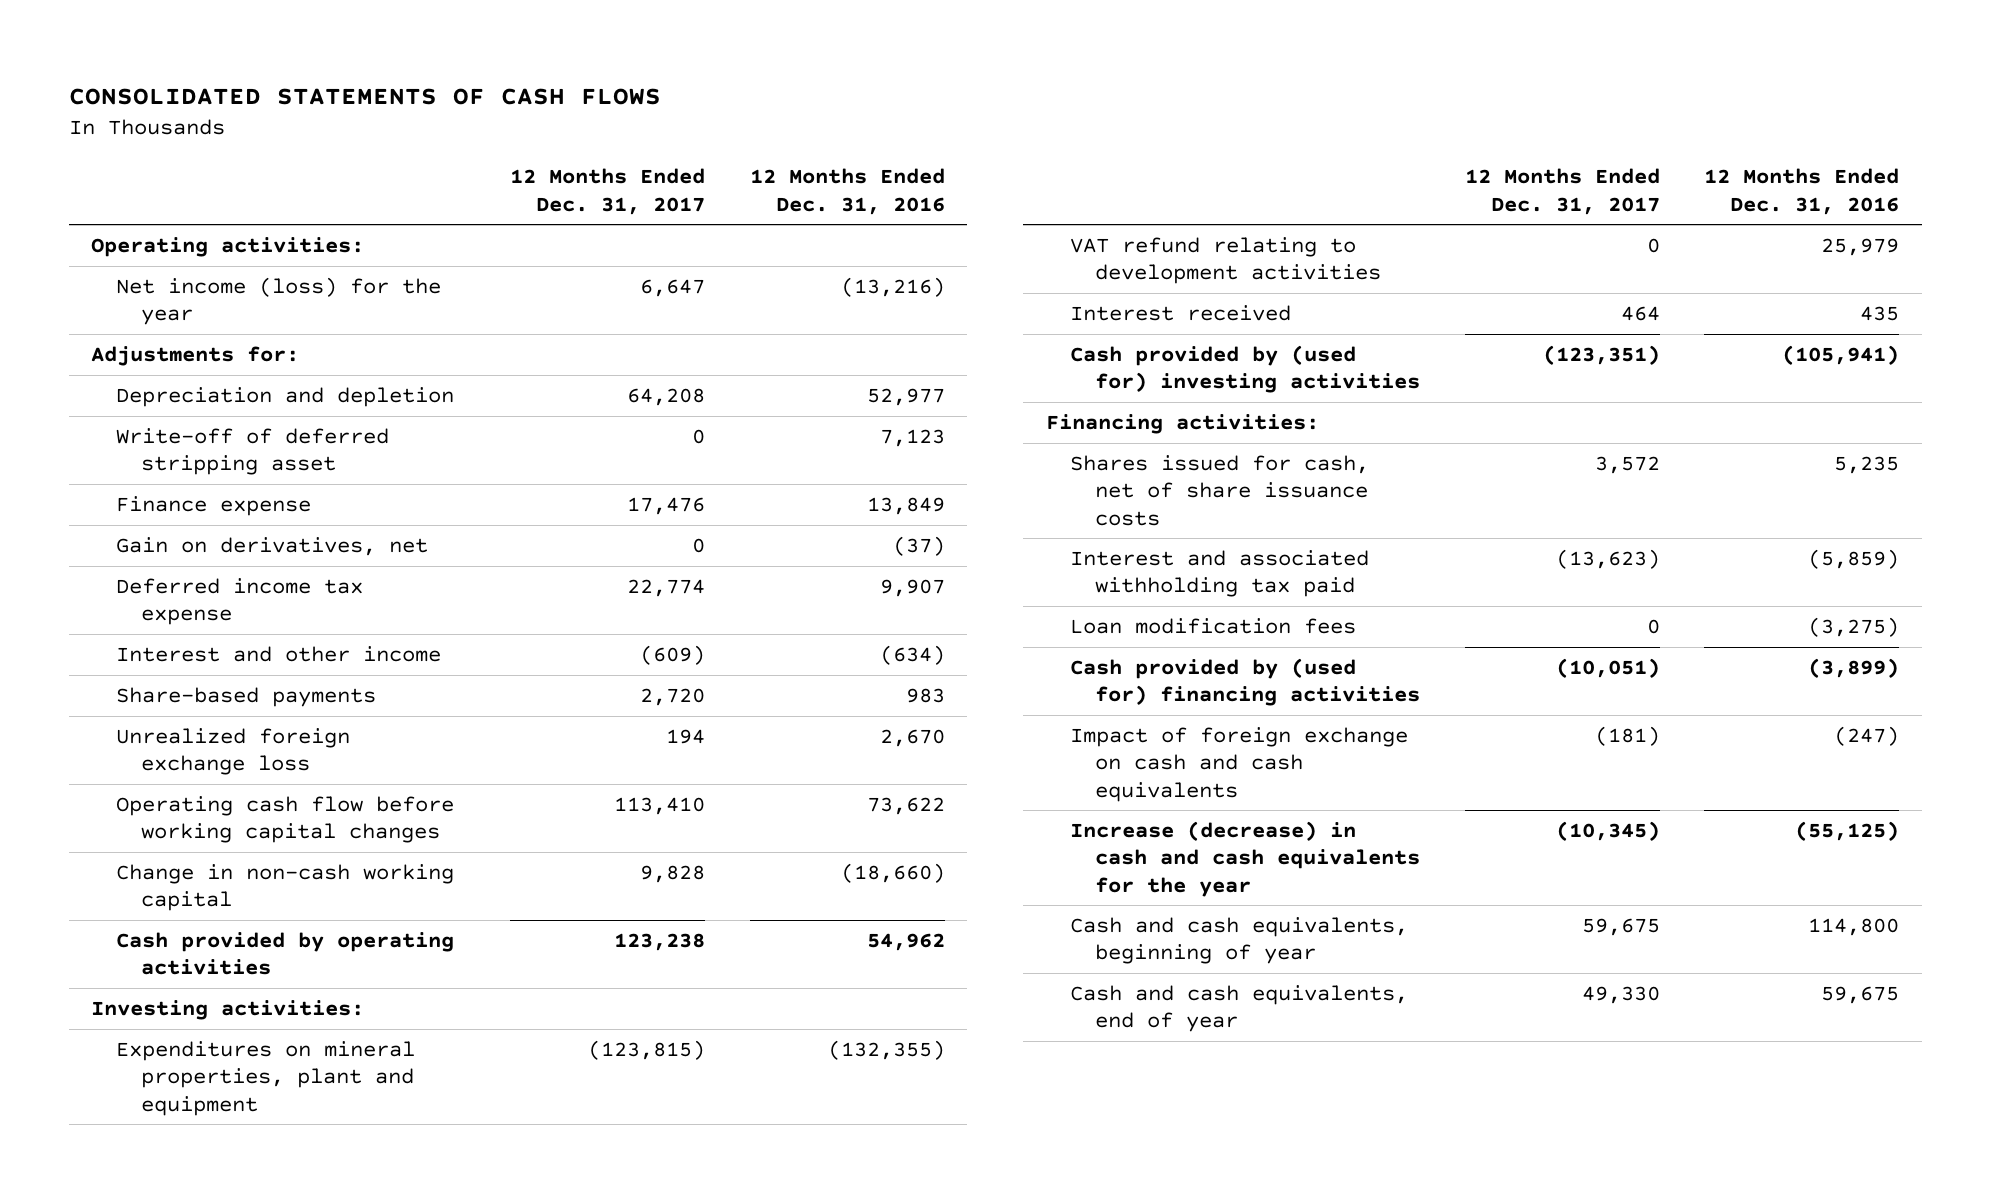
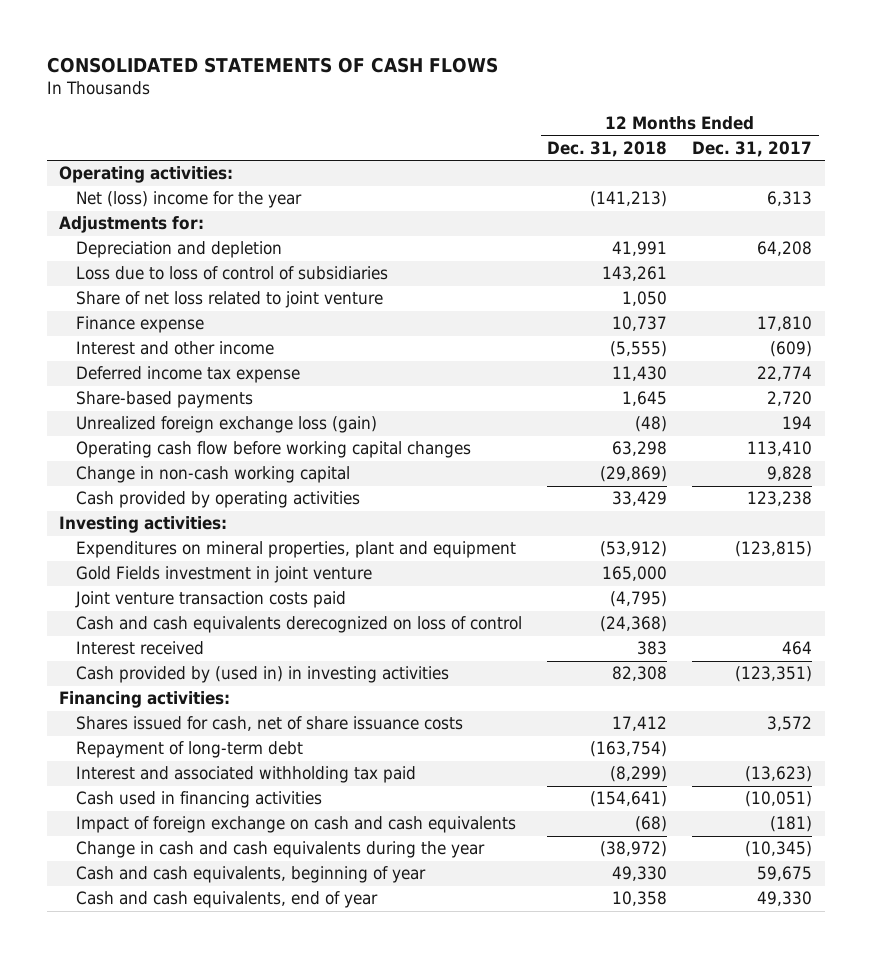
- | 12 Months Ended Dec. 31, 2017 | 12 Months Ended Dec. 31, 2016
+ | 12 Months Ended Dec. 31, 2018 | 12 Months Ended Dec. 31, 2017
- Net income (loss) for the year | 6,647 | (13,216)
+ Net (loss) income for the year | (141,213) | 6,313
- Write-off of deferred stripping asset | 0 | 7,123
- Finance expense | 17,476 | 13,849
- Gain on derivatives, net | 0 | (37)
+ Loss due to loss of control of subsidiaries | 143,261 |
+ Share of net loss related to joint venture | 1,050 |
+ Finance expense | 10,737 | 17,810
moved down: Deferred income tax expense | 11,430 | 22,774
- Unrealized foreign exchange loss | 194 | 2,670
+ Unrealized foreign exchange loss (gain) | (48) | 194
- VAT refund relating to development activities | 0 | 25,979
+ Gold Fields investment in joint venture | 165,000 |
+ Joint venture transaction costs paid | (4,795) |
+ Cash and cash equivalents derecognized on loss of control | (24,368) |
- Cash provided by (used for) investing activities | (123,351) | (105,941)
+ Cash provided by (used in) in investing activities | 82,308 | (123,351)
+ Repayment of long-term debt | (163,754) |
- Loan modification fees | 0 | (3,275)
- Cash provided by (used for) financing activities | (10,051) | (3,899)
+ Cash used in financing activities | (154,641) | (10,051)
- Increase (decrease) in cash and cash equivalents for the year | (10,345) | (55,125)
+ Change in cash and cash equivalents during the year | (38,972) | (10,345)

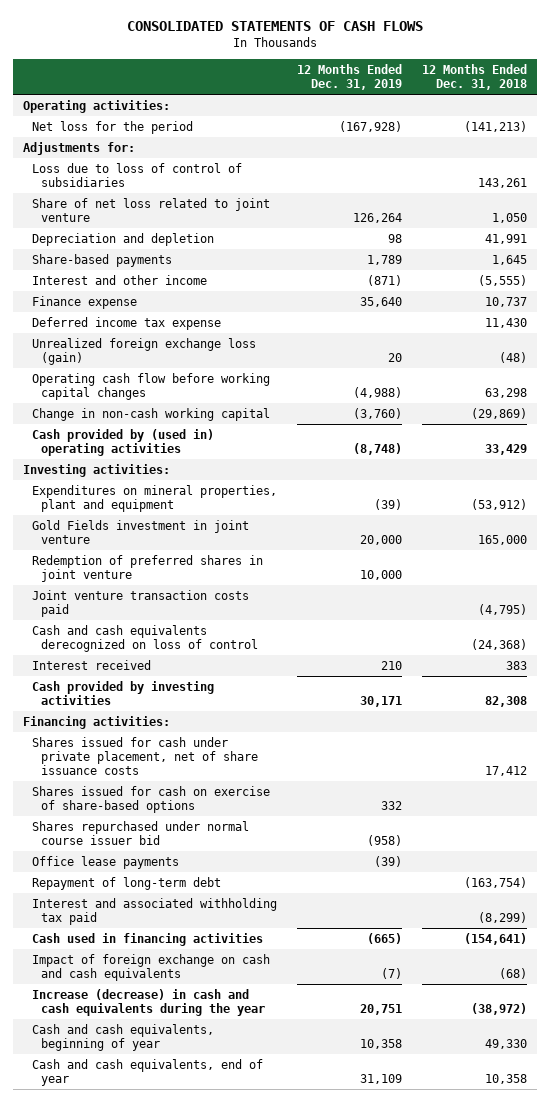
- | 12 Months Ended Dec. 31, 2018 | 12 Months Ended Dec. 31, 2017
+ | 12 Months Ended Dec. 31, 2019 | 12 Months Ended Dec. 31, 2018
- Net (loss) income for the year | (141,213) | 6,313
+ Net loss for the period | (167,928) | (141,213)
moved down: Depreciation and depletion | 98 | 41,991
moved up: Share-based payments | 1,789 | 1,645
moved down: Finance expense | 35,640 | 10,737
- Cash provided by operating activities | 33,429 | 123,238
+ Cash provided by (used in) operating activities | (8,748) | 33,429
+ Redemption of preferred shares in joint venture | 10,000 |
- Cash provided by (used in) in investing activities | 82,308 | (123,351)
+ Cash provided by investing activities | 30,171 | 82,308
- Shares issued for cash, net of share issuance costs | 17,412 | 3,572
+ Shares issued for cash under private placement, net of share issuance costs | | 17,412
+ Shares issued for cash on exercise of share-based options | 332 |
+ Shares repurchased under normal course issuer bid | (958) |
+ Office lease payments | (39) |
- Change in cash and cash equivalents during the year | (38,972) | (10,345)
+ Increase (decrease) in cash and cash equivalents during the year | 20,751 | (38,972)

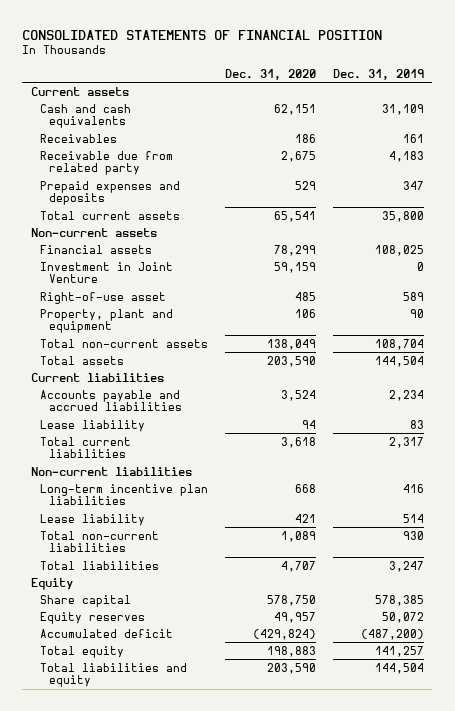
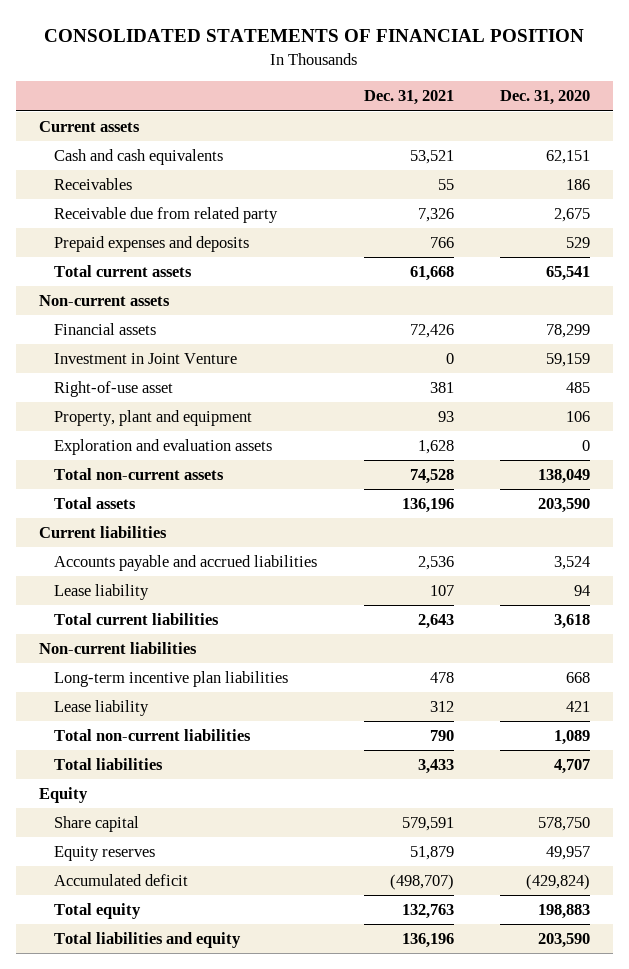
- | Dec. 31, 2020 | Dec. 31, 2019
+ | Dec. 31, 2021 | Dec. 31, 2020
+ Exploration and evaluation assets | 1,628 | 0

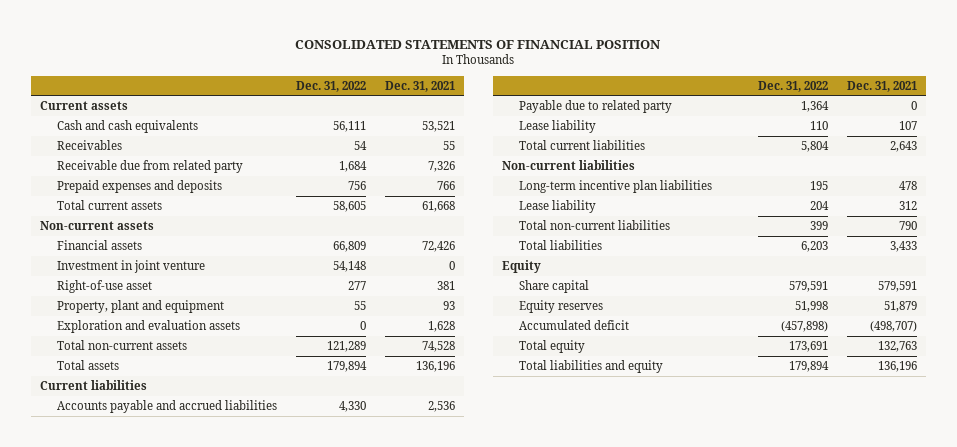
- | Dec. 31, 2021 | Dec. 31, 2020
+ | Dec. 31, 2022 | Dec. 31, 2021
- Investment in Joint Venture | 0 | 59,159
+ Investment in joint venture | 54,148 | 0
+ Payable due to related party | 1,364 | 0

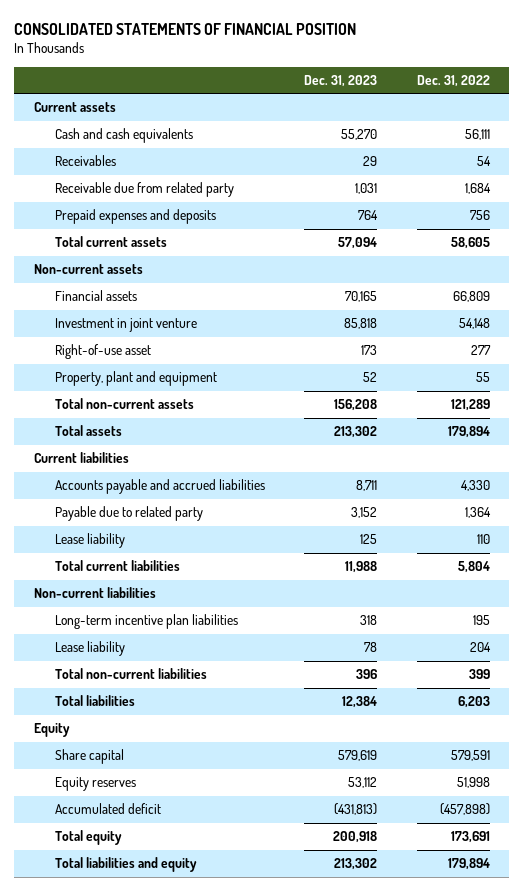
- | Dec. 31, 2022 | Dec. 31, 2021
+ | Dec. 31, 2023 | Dec. 31, 2022
- Exploration and evaluation assets | 0 | 1,628

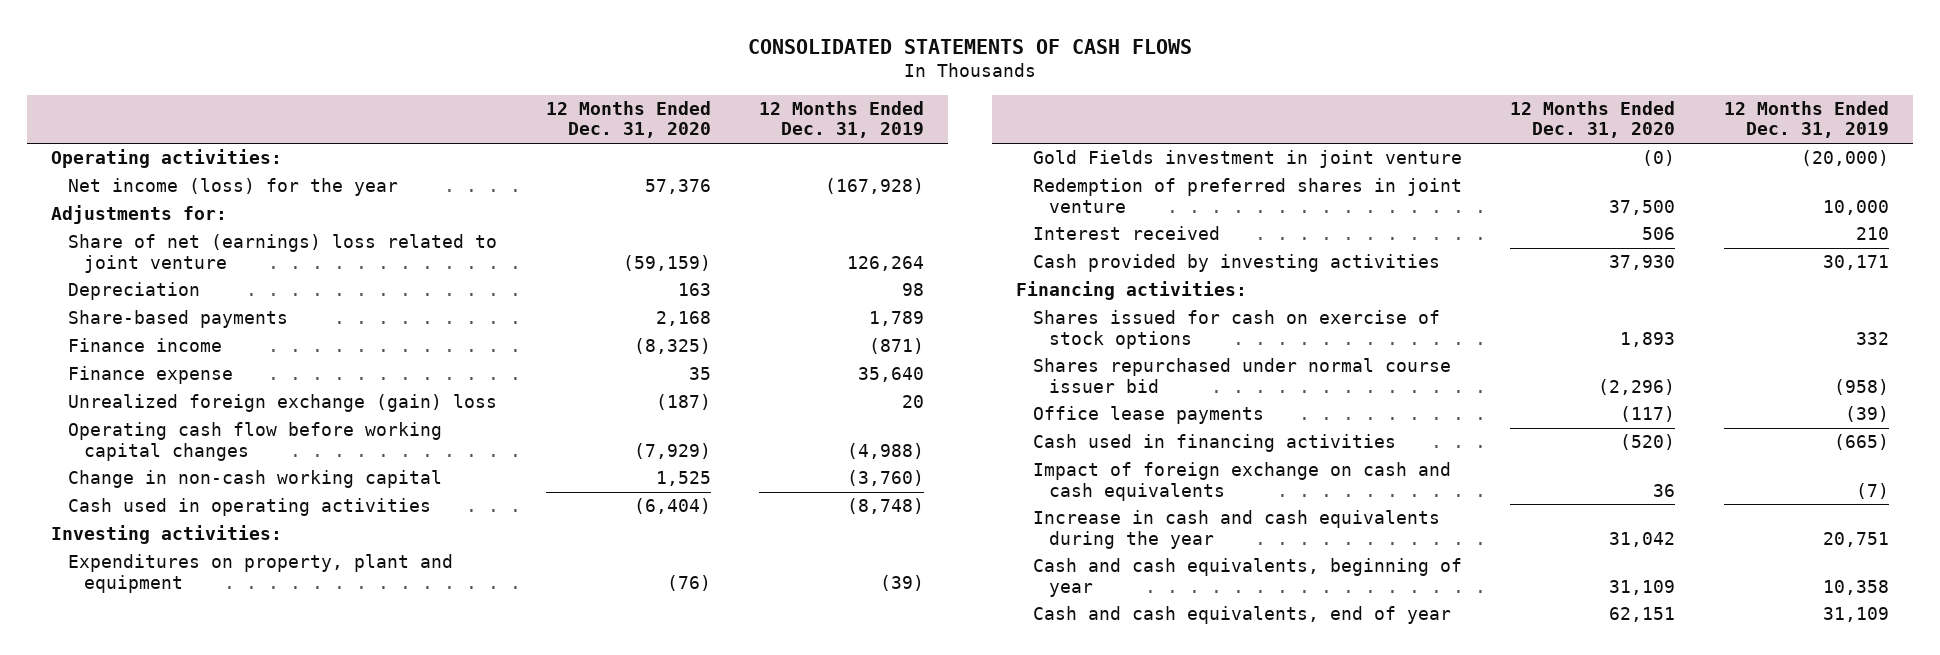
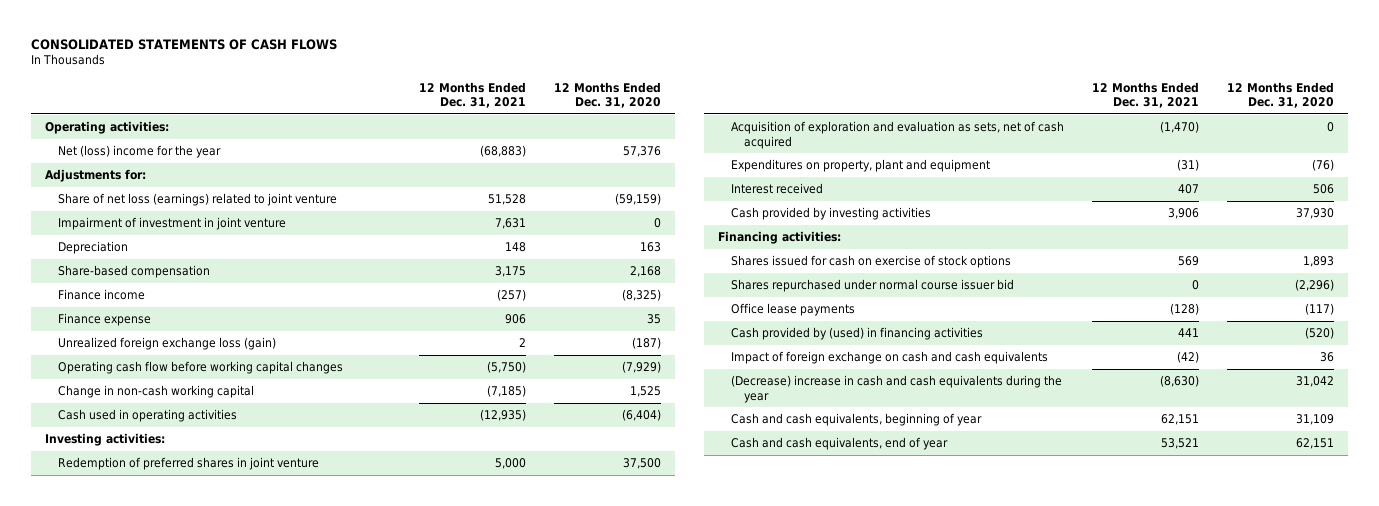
- | 12 Months Ended Dec. 31, 2020 | 12 Months Ended Dec. 31, 2019
+ | 12 Months Ended Dec. 31, 2021 | 12 Months Ended Dec. 31, 2020
- Net income (loss) for the year | 57,376 | (167,928)
+ Net (loss) income for the year | (68,883) | 57,376
- Share of net (earnings) loss related to joint venture | (59,159) | 126,264
+ Share of net loss (earnings) related to joint venture | 51,528 | (59,159)
+ Impairment of investment in joint venture | 7,631 | 0
- Share-based payments | 2,168 | 1,789
+ Share-based compensation | 3,175 | 2,168
- Unrealized foreign exchange (gain) loss | (187) | 20
+ Unrealized foreign exchange loss (gain) | 2 | (187)
- Gold Fields investment in joint venture | (0) | (20,000)
+ Acquisition of exploration and evaluation as sets, net of cash acquired | (1,470) | 0
moved down: Expenditures on property, plant and equipment | (31) | (76)
- Cash used in financing activities | (520) | (665)
+ Cash provided by (used) in financing activities | 441 | (520)
- Increase in cash and cash equivalents during the year | 31,042 | 20,751
+ (Decrease) increase in cash and cash equivalents during the year | (8,630) | 31,042

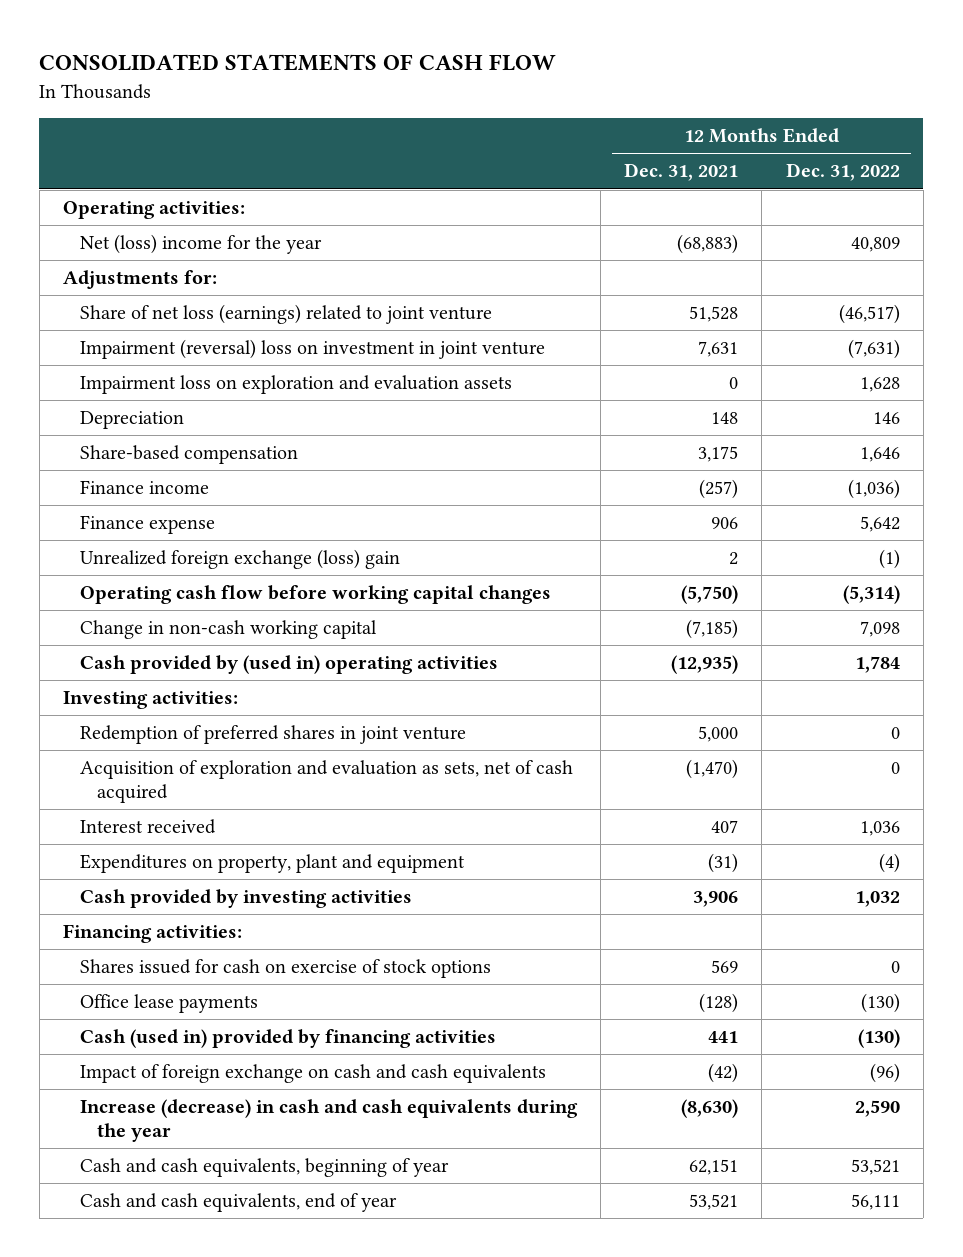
- CONSOLIDATED STATEMENTS OF CASH FLOWS
+ CONSOLIDATED STATEMENTS OF CASH FLOW
- | 12 Months Ended Dec. 31, 2021 | 12 Months Ended Dec. 31, 2020
+ | 12 Months Ended Dec. 31, 2021 | 12 Months Ended Dec. 31, 2022
- Impairment of investment in joint venture | 7,631 | 0
+ Impairment (reversal) loss on investment in joint venture | 7,631 | (7,631)
+ Impairment loss on exploration and evaluation assets | 0 | 1,628
- Unrealized foreign exchange loss (gain) | 2 | (187)
+ Unrealized foreign exchange (loss) gain | 2 | (1)
- Cash used in operating activities | (12,935) | (6,404)
+ Cash provided by (used in) operating activities | (12,935) | 1,784
moved down: Expenditures on property, plant and equipment | (31) | (4)
- Shares repurchased under normal course issuer bid | 0 | (2,296)
- Cash provided by (used) in financing activities | 441 | (520)
+ Cash (used in) provided by financing activities | 441 | (130)
- (Decrease) increase in cash and cash equivalents during the year | (8,630) | 31,042
+ Increase (decrease) in cash and cash equivalents during the year | (8,630) | 2,590

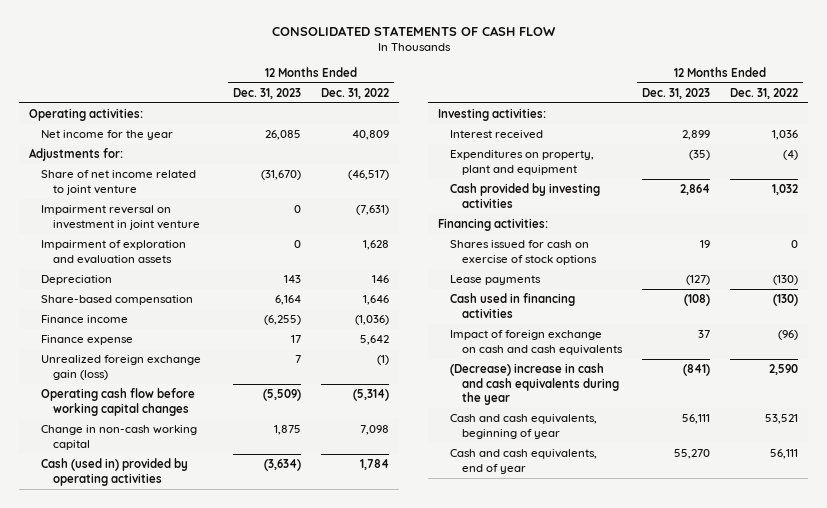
- | 12 Months Ended Dec. 31, 2021 | 12 Months Ended Dec. 31, 2022
+ | 12 Months Ended Dec. 31, 2023 | 12 Months Ended Dec. 31, 2022
- Net (loss) income for the year | (68,883) | 40,809
+ Net income for the year | 26,085 | 40,809
- Share of net loss (earnings) related to joint venture | 51,528 | (46,517)
- Impairment (reversal) loss on investment in joint venture | 7,631 | (7,631)
- Impairment loss on exploration and evaluation assets | 0 | 1,628
+ Share of net income related to joint venture | (31,670) | (46,517)
+ Impairment reversal on investment in joint venture | 0 | (7,631)
+ Impairment of exploration and evaluation assets | 0 | 1,628
- Unrealized foreign exchange (loss) gain | 2 | (1)
+ Unrealized foreign exchange gain (loss) | 7 | (1)
- Cash provided by (used in) operating activities | (12,935) | 1,784
+ Cash (used in) provided by operating activities | (3,634) | 1,784
- Redemption of preferred shares in joint venture | 5,000 | 0
- Acquisition of exploration and evaluation as sets, net of cash acquired | (1,470) | 0
- Office lease payments | (128) | (130)
- Cash (used in) provided by financing activities | 441 | (130)
+ Lease payments | (127) | (130)
+ Cash used in financing activities | (108) | (130)
- Increase (decrease) in cash and cash equivalents during the year | (8,630) | 2,590
+ (Decrease) increase in cash and cash equivalents during the year | (841) | 2,590

